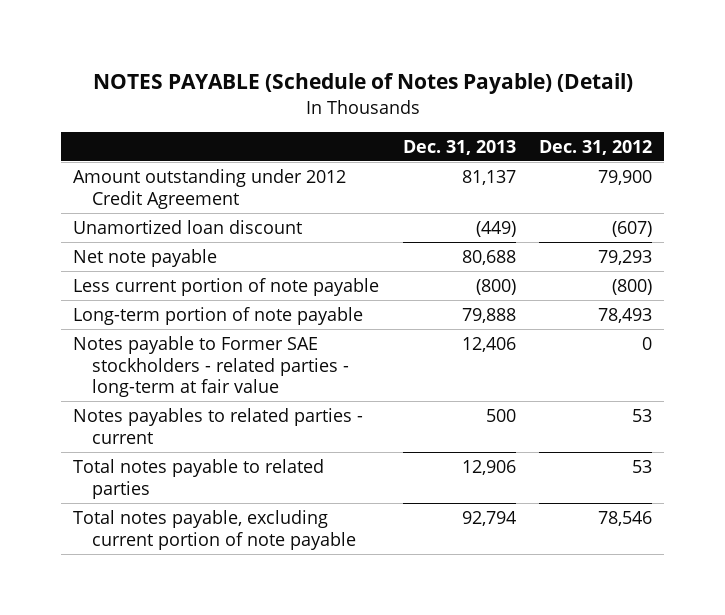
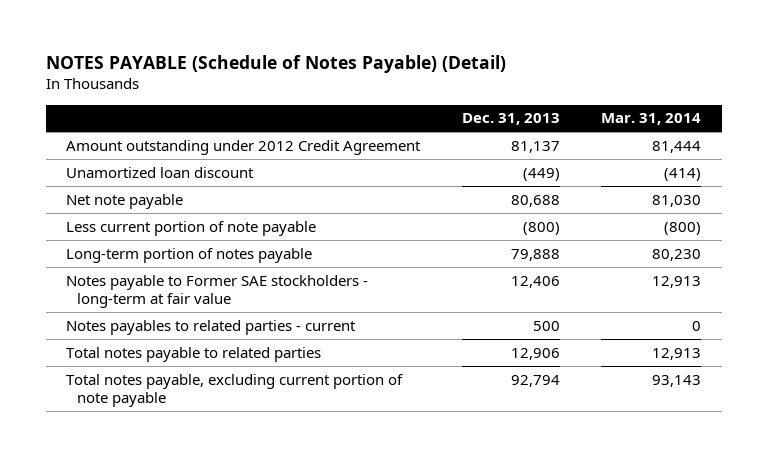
- | Dec. 31, 2013 | Dec. 31, 2012
+ | Dec. 31, 2013 | Mar. 31, 2014
- Long-term portion of note payable | 79,888 | 78,493
- Notes payable to Former SAE stockholders - related parties - long-term at fair value | 12,406 | 0
+ Long-term portion of notes payable | 79,888 | 80,230
+ Notes payable to Former SAE stockholders - long-term at fair value | 12,406 | 12,913

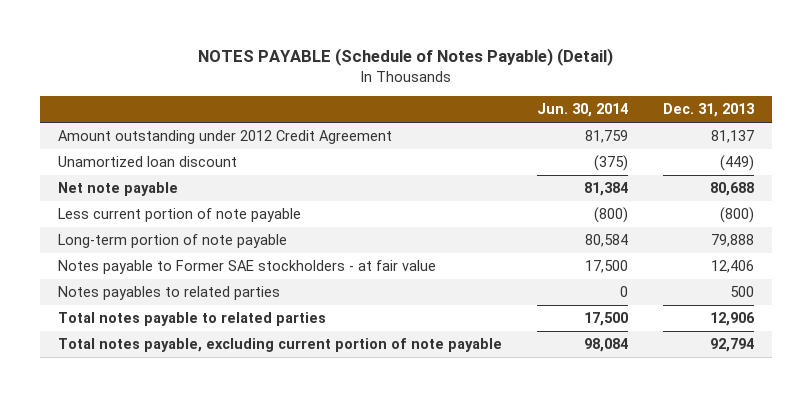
- | Dec. 31, 2013 | Mar. 31, 2014
+ | Jun. 30, 2014 | Dec. 31, 2013
- Long-term portion of notes payable | 79,888 | 80,230
- Notes payable to Former SAE stockholders - long-term at fair value | 12,406 | 12,913
- Notes payables to related parties - current | 500 | 0
+ Long-term portion of note payable | 80,584 | 79,888
+ Notes payable to Former SAE stockholders - at fair value | 17,500 | 12,406
+ Notes payables to related parties | 0 | 500

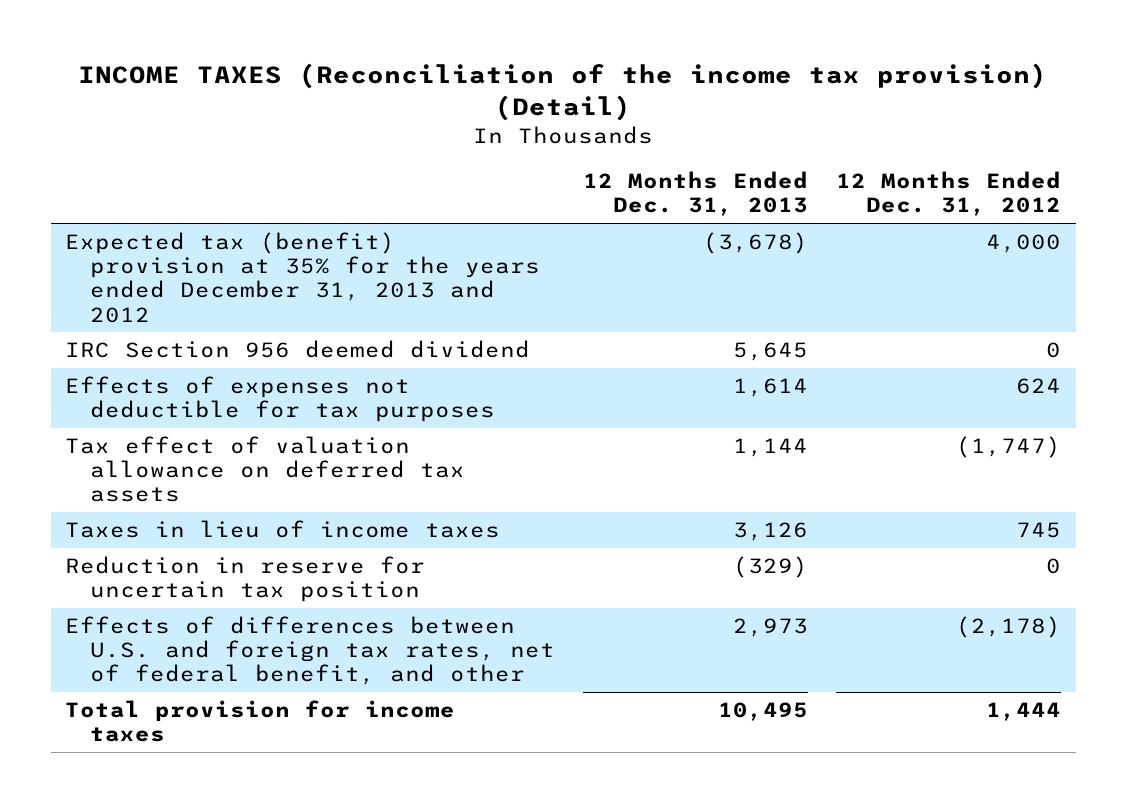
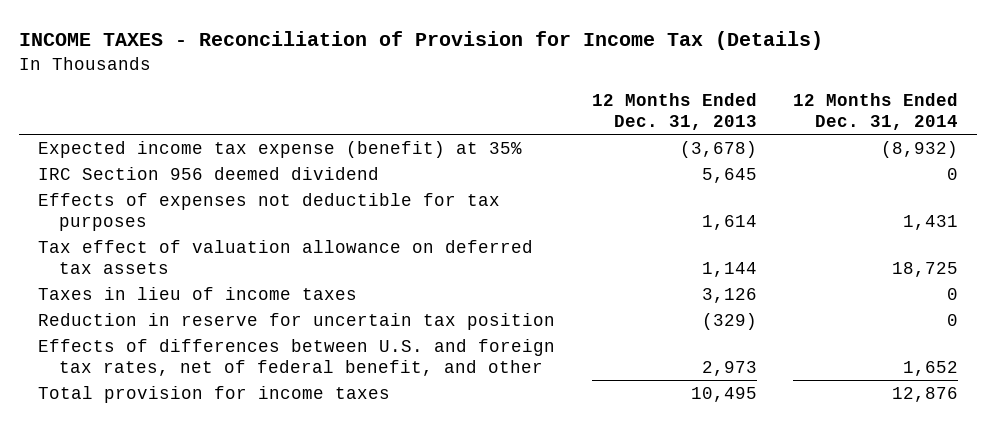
- INCOME TAXES (Reconciliation of the income tax provision) (Detail)
+ INCOME TAXES - Reconciliation of Provision for Income Tax (Details)
- | 12 Months Ended Dec. 31, 2013 | 12 Months Ended Dec. 31, 2012
+ | 12 Months Ended Dec. 31, 2013 | 12 Months Ended Dec. 31, 2014
- Expected tax (benefit) provision at 35% for the years ended December 31, 2013 and 2012 | (3,678) | 4,000
+ Expected income tax expense (benefit) at 35% | (3,678) | (8,932)

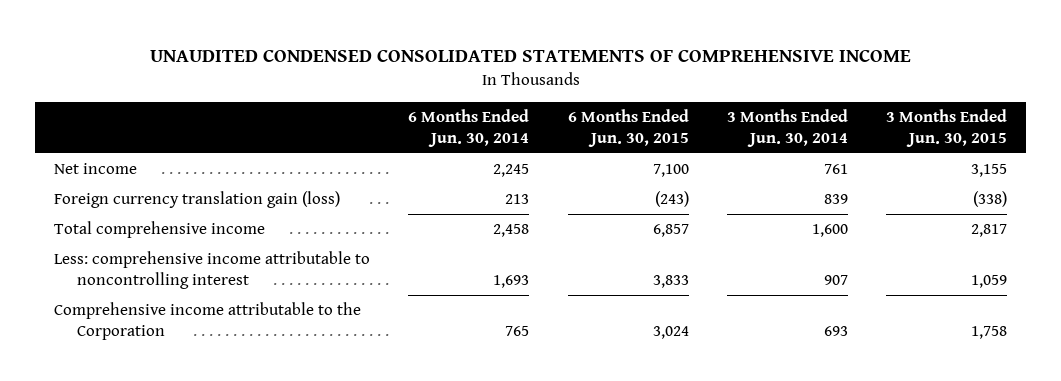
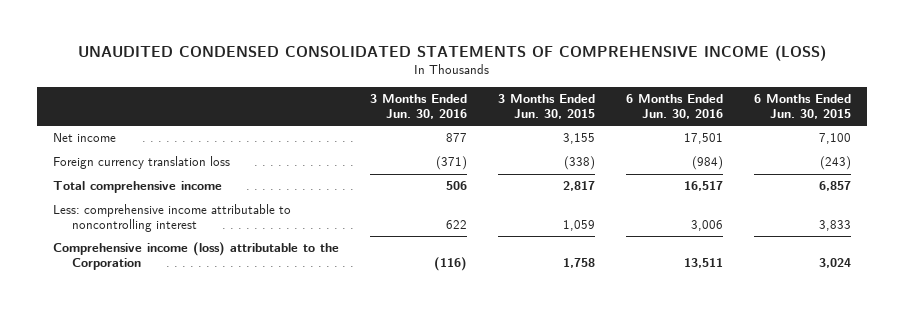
- UNAUDITED CONDENSED CONSOLIDATED STATEMENTS OF COMPREHENSIVE INCOME
+ UNAUDITED CONDENSED CONSOLIDATED STATEMENTS OF COMPREHENSIVE INCOME (LOSS)
- | 6 Months Ended Jun. 30, 2014 | 6 Months Ended Jun. 30, 2015 | 3 Months Ended Jun. 30, 2014 | 3 Months Ended Jun. 30, 2015
+ | 3 Months Ended Jun. 30, 2016 | 3 Months Ended Jun. 30, 2015 | 6 Months Ended Jun. 30, 2016 | 6 Months Ended Jun. 30, 2015
- Foreign currency translation gain (loss) | 213 | (243) | 839 | (338)
+ Foreign currency translation loss | (371) | (338) | (984) | (243)
- Comprehensive income attributable to the Corporation | 765 | 3,024 | 693 | 1,758
+ Comprehensive income (loss) attributable to the Corporation | (116) | 1,758 | 13,511 | 3,024

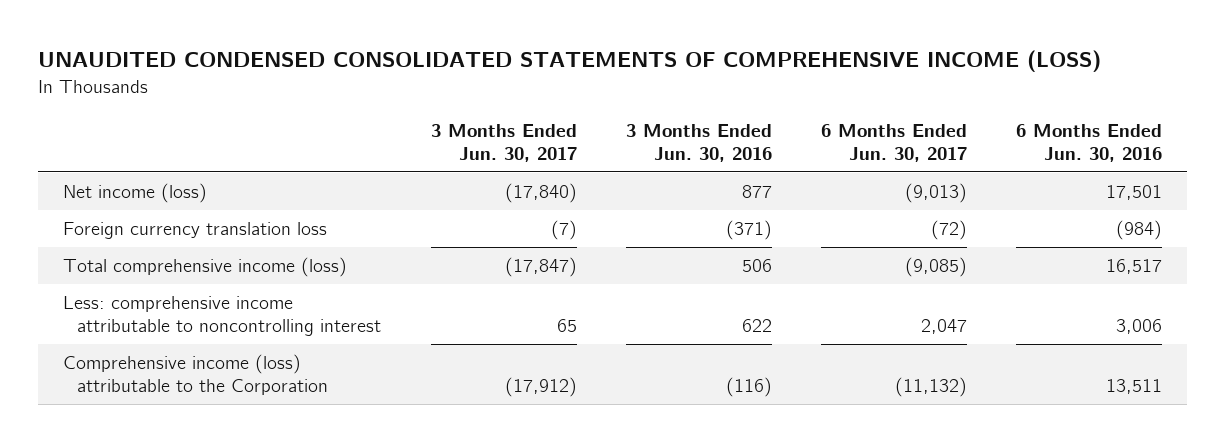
- | 3 Months Ended Jun. 30, 2016 | 3 Months Ended Jun. 30, 2015 | 6 Months Ended Jun. 30, 2016 | 6 Months Ended Jun. 30, 2015
+ | 3 Months Ended Jun. 30, 2017 | 3 Months Ended Jun. 30, 2016 | 6 Months Ended Jun. 30, 2017 | 6 Months Ended Jun. 30, 2016
- Net income | 877 | 3,155 | 17,501 | 7,100
+ Net income (loss) | (17,840) | 877 | (9,013) | 17,501
- Total comprehensive income | 506 | 2,817 | 16,517 | 6,857
+ Total comprehensive income (loss) | (17,847) | 506 | (9,085) | 16,517

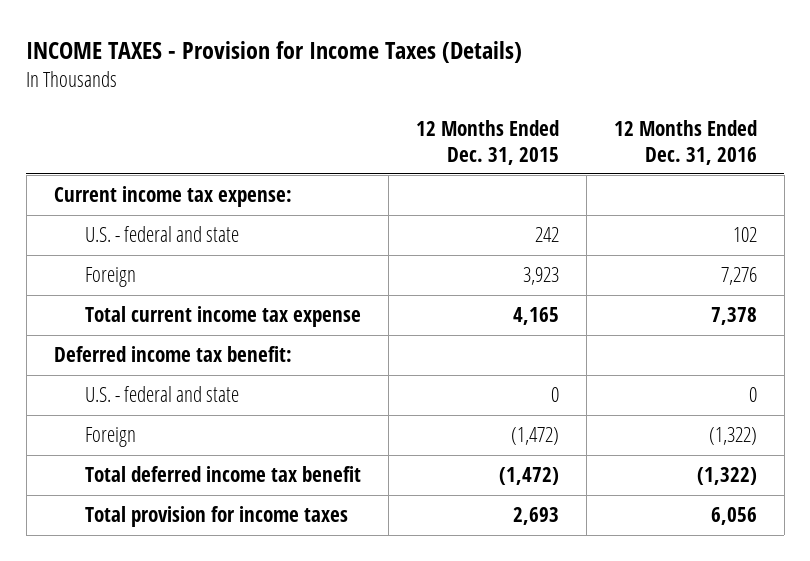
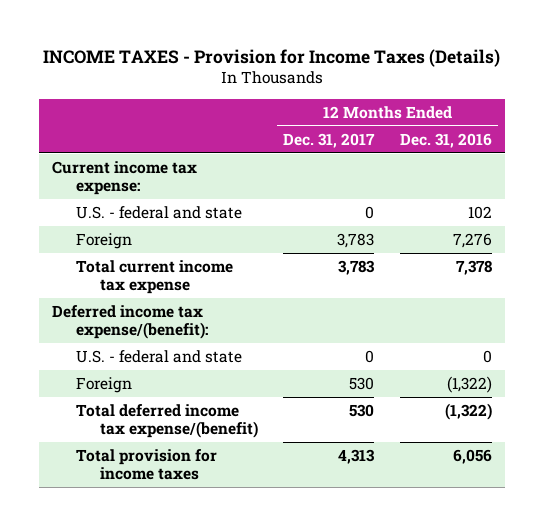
- | 12 Months Ended Dec. 31, 2015 | 12 Months Ended Dec. 31, 2016
+ | 12 Months Ended Dec. 31, 2017 | 12 Months Ended Dec. 31, 2016
- Deferred income tax benefit:
+ Deferred income tax expense/(benefit):
- Total deferred income tax benefit | (1,472) | (1,322)
+ Total deferred income tax expense/(benefit) | 530 | (1,322)

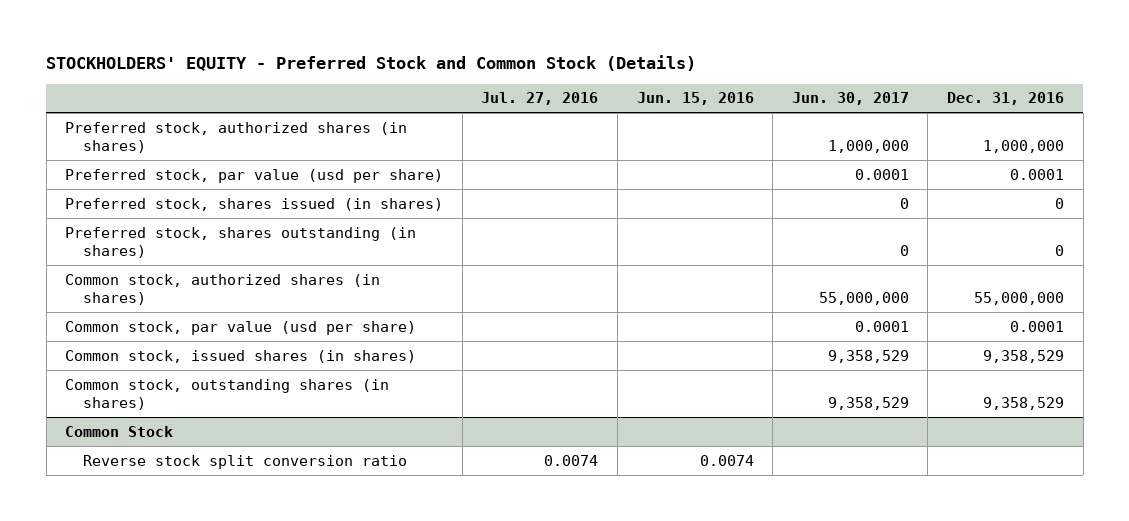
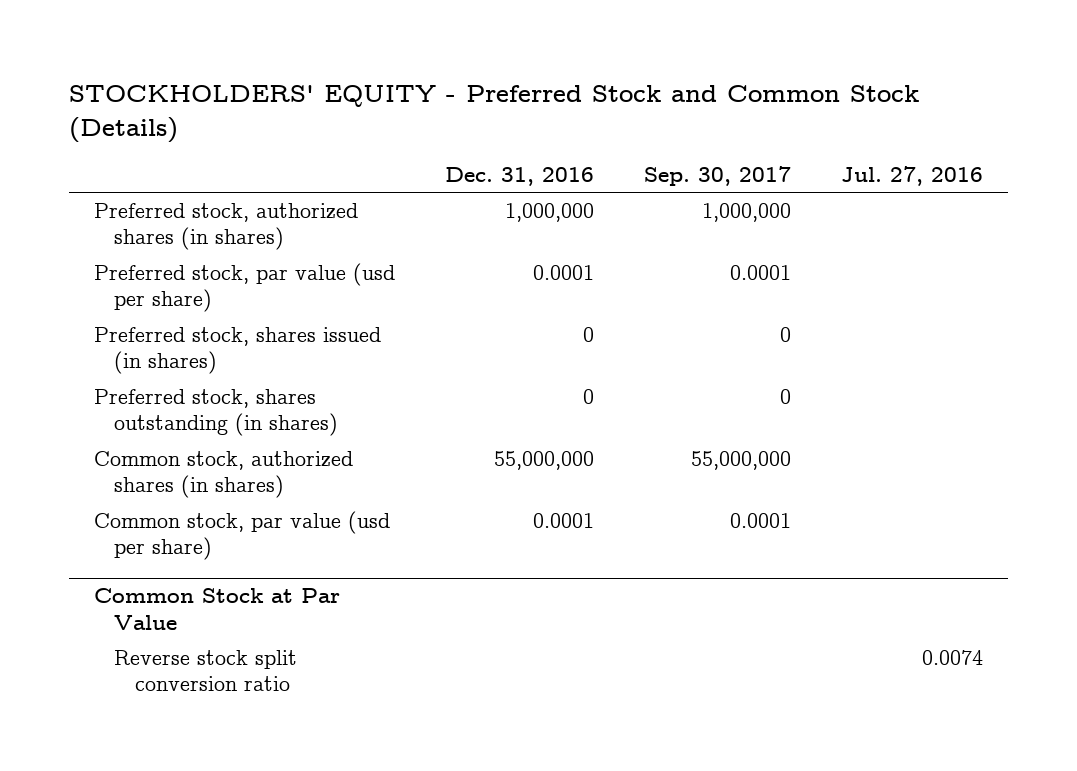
- | Jul. 27, 2016 | Jun. 15, 2016 | Jun. 30, 2017 | Dec. 31, 2016
+ | Dec. 31, 2016 | Sep. 30, 2017 | Jul. 27, 2016
- Common stock, issued shares (in shares) | | | 9,358,529 | 9,358,529
- Common stock, outstanding shares (in shares) | | | 9,358,529 | 9,358,529
- Common Stock
+ Common Stock at Par Value

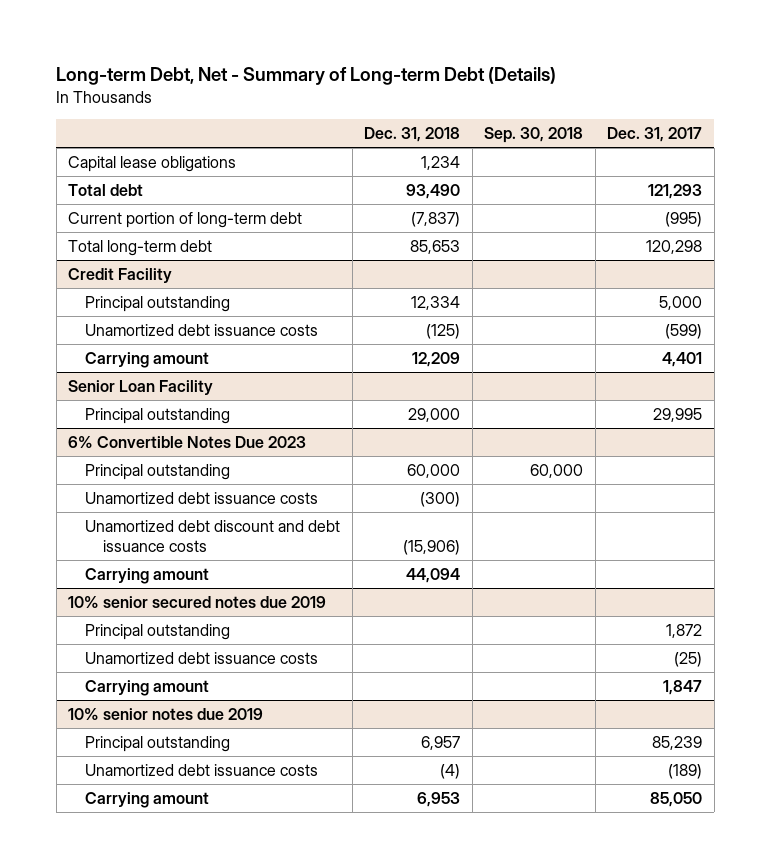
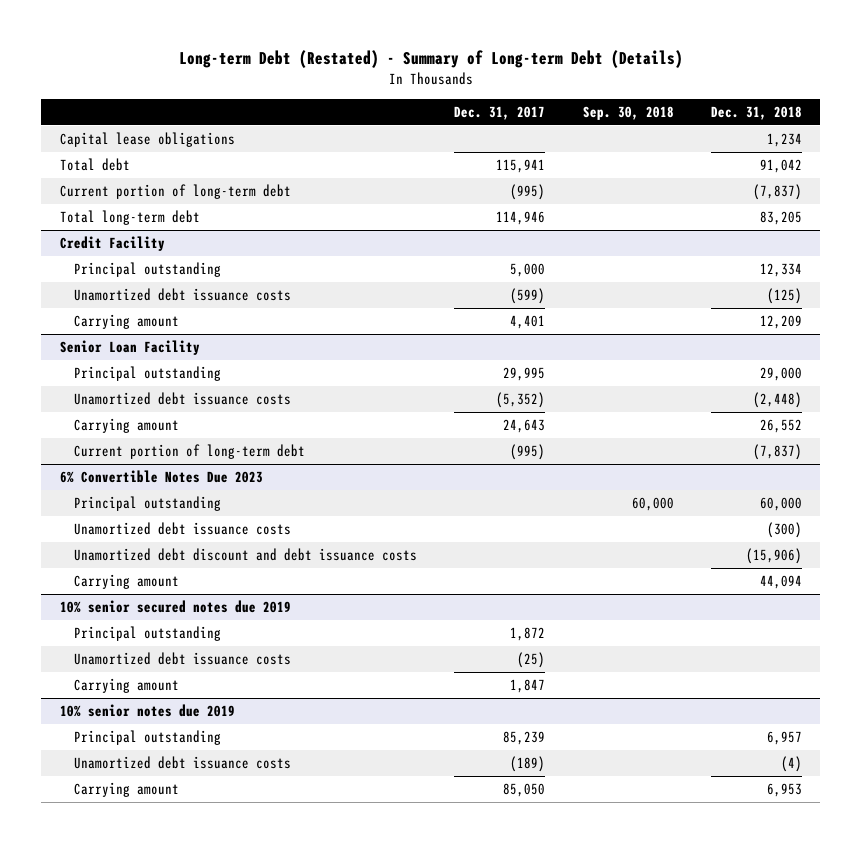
- Long-term Debt, Net - Summary of Long-term Debt (Details)
+ Long-term Debt (Restated) - Summary of Long-term Debt (Details)
- | Dec. 31, 2018 | Sep. 30, 2018 | Dec. 31, 2017
+ | Dec. 31, 2017 | Sep. 30, 2018 | Dec. 31, 2018
- Total debt | 93,490 | | 121,293
+ Total debt | 115,941 | | 91,042
- Total long-term debt | 85,653 | | 120,298
+ Total long-term debt | 114,946 | | 83,205
@ Senior Loan Facility
+ Unamortized debt issuance costs | (5,352) | | (2,448)
+ Carrying amount | 24,643 | | 26,552
+ Current portion of long-term debt | (995) | | (7,837)

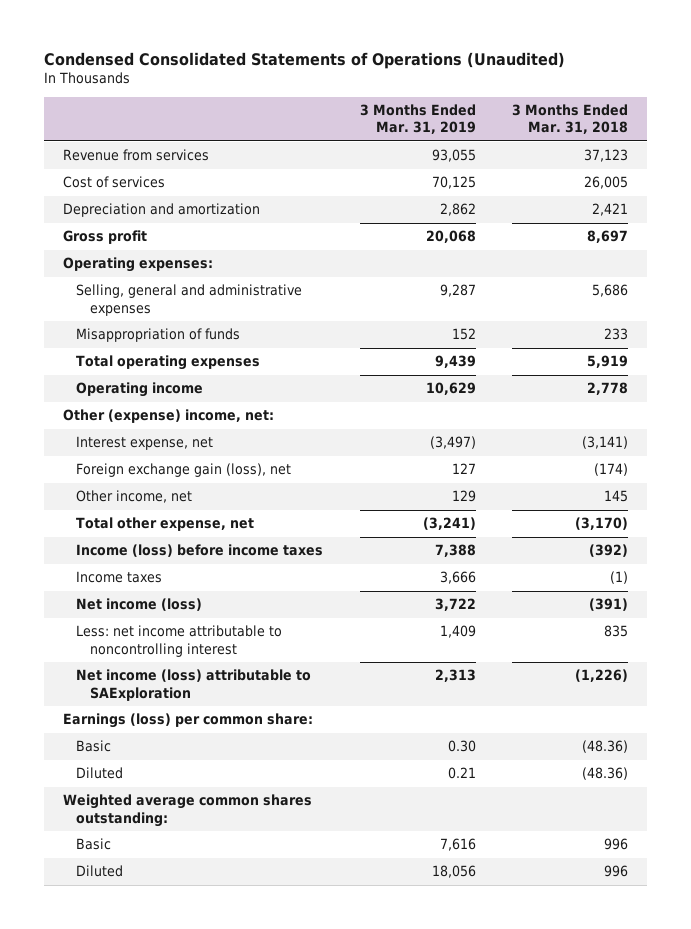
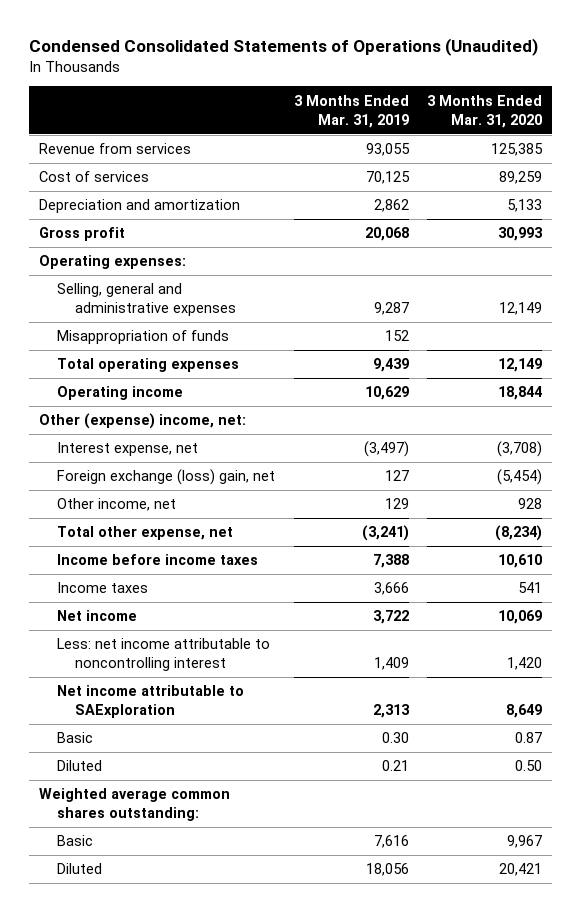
- | 3 Months Ended Mar. 31, 2019 | 3 Months Ended Mar. 31, 2018
+ | 3 Months Ended Mar. 31, 2019 | 3 Months Ended Mar. 31, 2020
- Foreign exchange gain (loss), net | 127 | (174)
+ Foreign exchange (loss) gain, net | 127 | (5,454)
- Income (loss) before income taxes | 7,388 | (392)
+ Income before income taxes | 7,388 | 10,610
- Net income (loss) | 3,722 | (391)
+ Net income | 3,722 | 10,069
- Net income (loss) attributable to SAExploration | 2,313 | (1,226)
- Earnings (loss) per common share:
+ Net income attributable to SAExploration | 2,313 | 8,649

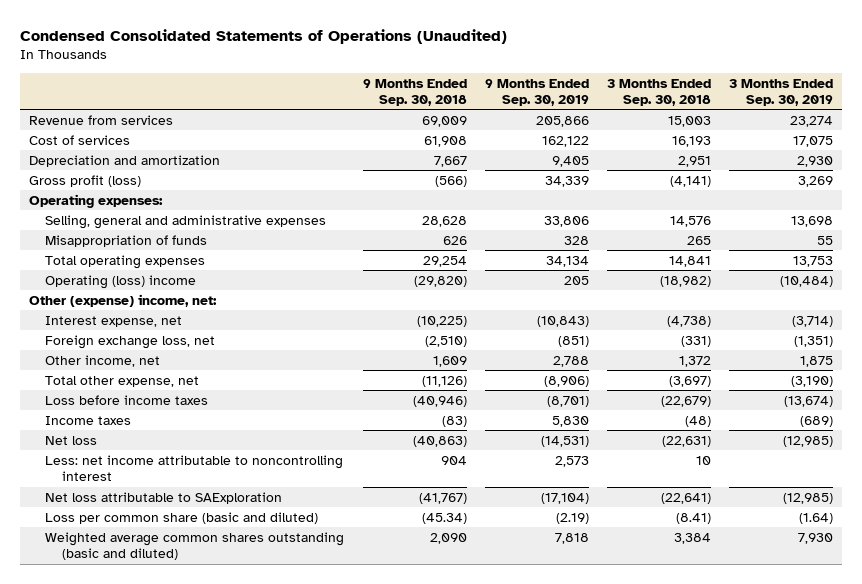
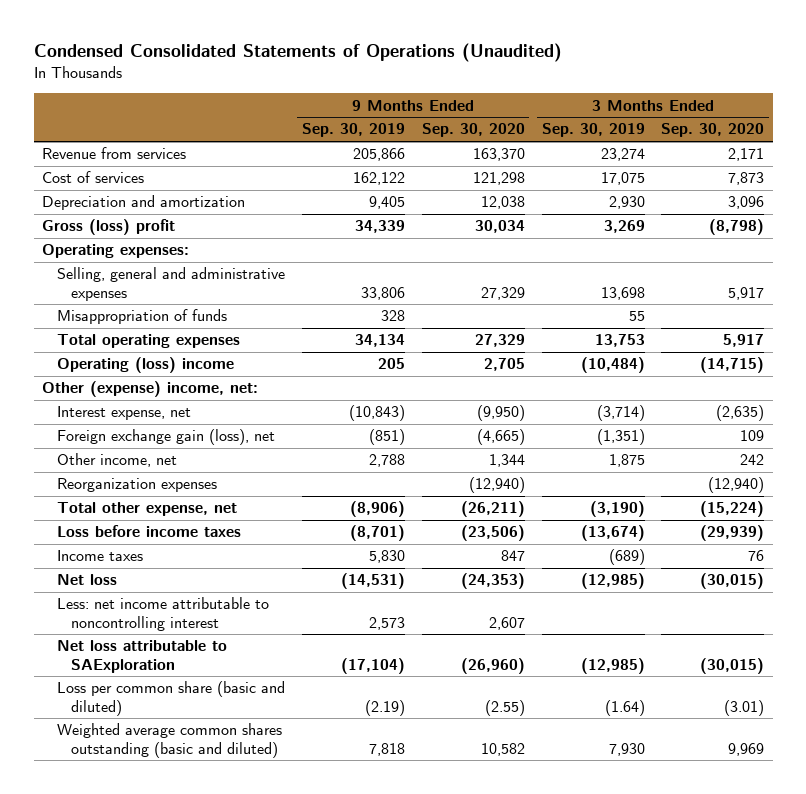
- | 9 Months Ended Sep. 30, 2018 | 9 Months Ended Sep. 30, 2019 | 3 Months Ended Sep. 30, 2018 | 3 Months Ended Sep. 30, 2019
+ | 9 Months Ended Sep. 30, 2019 | 9 Months Ended Sep. 30, 2020 | 3 Months Ended Sep. 30, 2019 | 3 Months Ended Sep. 30, 2020
- Gross profit (loss) | (566) | 34,339 | (4,141) | 3,269
+ Gross (loss) profit | 34,339 | 30,034 | 3,269 | (8,798)
- Foreign exchange loss, net | (2,510) | (851) | (331) | (1,351)
+ Foreign exchange gain (loss), net | (851) | (4,665) | (1,351) | 109
+ Reorganization expenses | | (12,940) | | (12,940)

